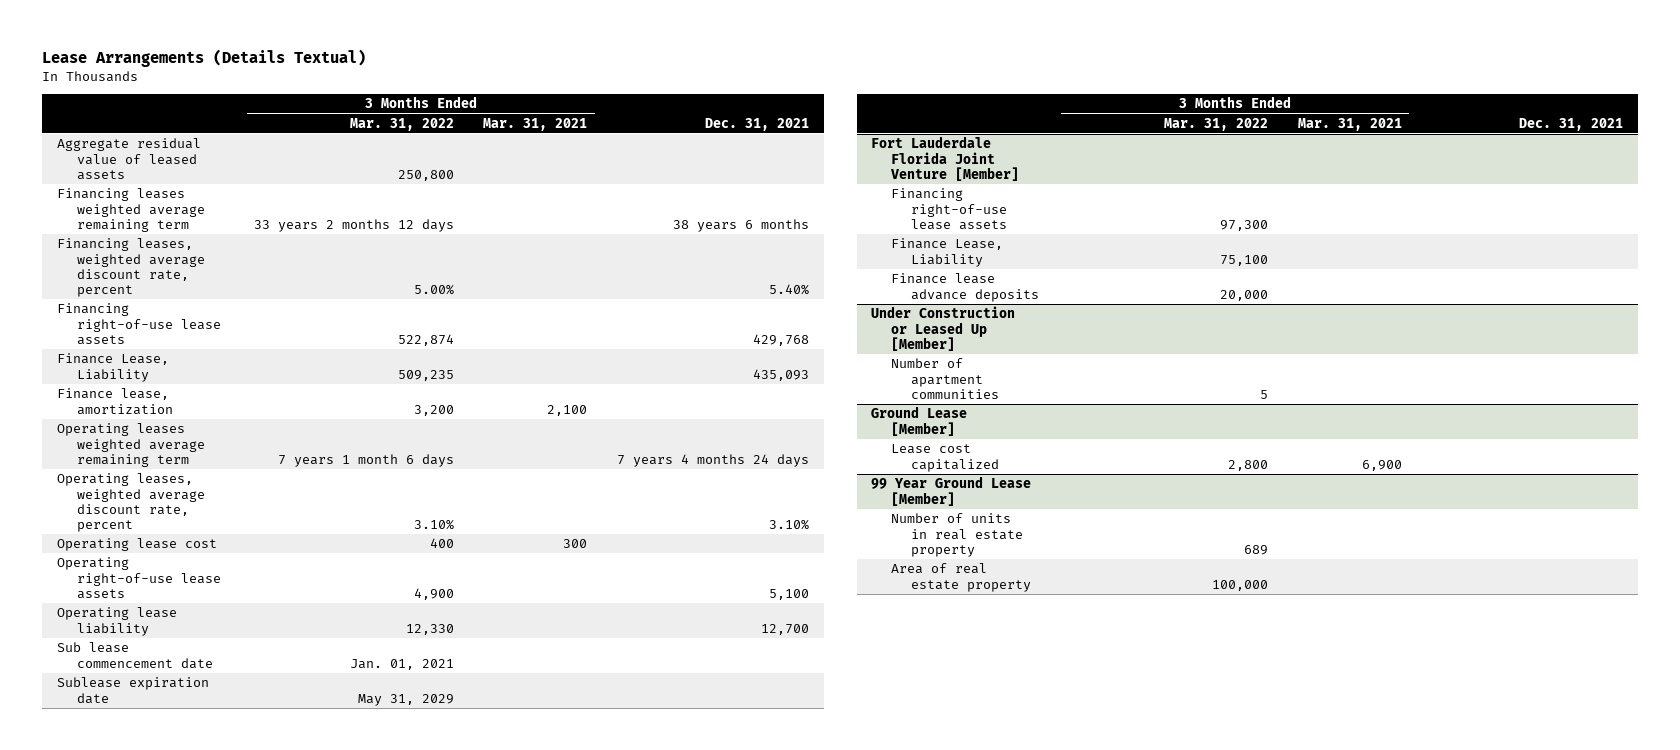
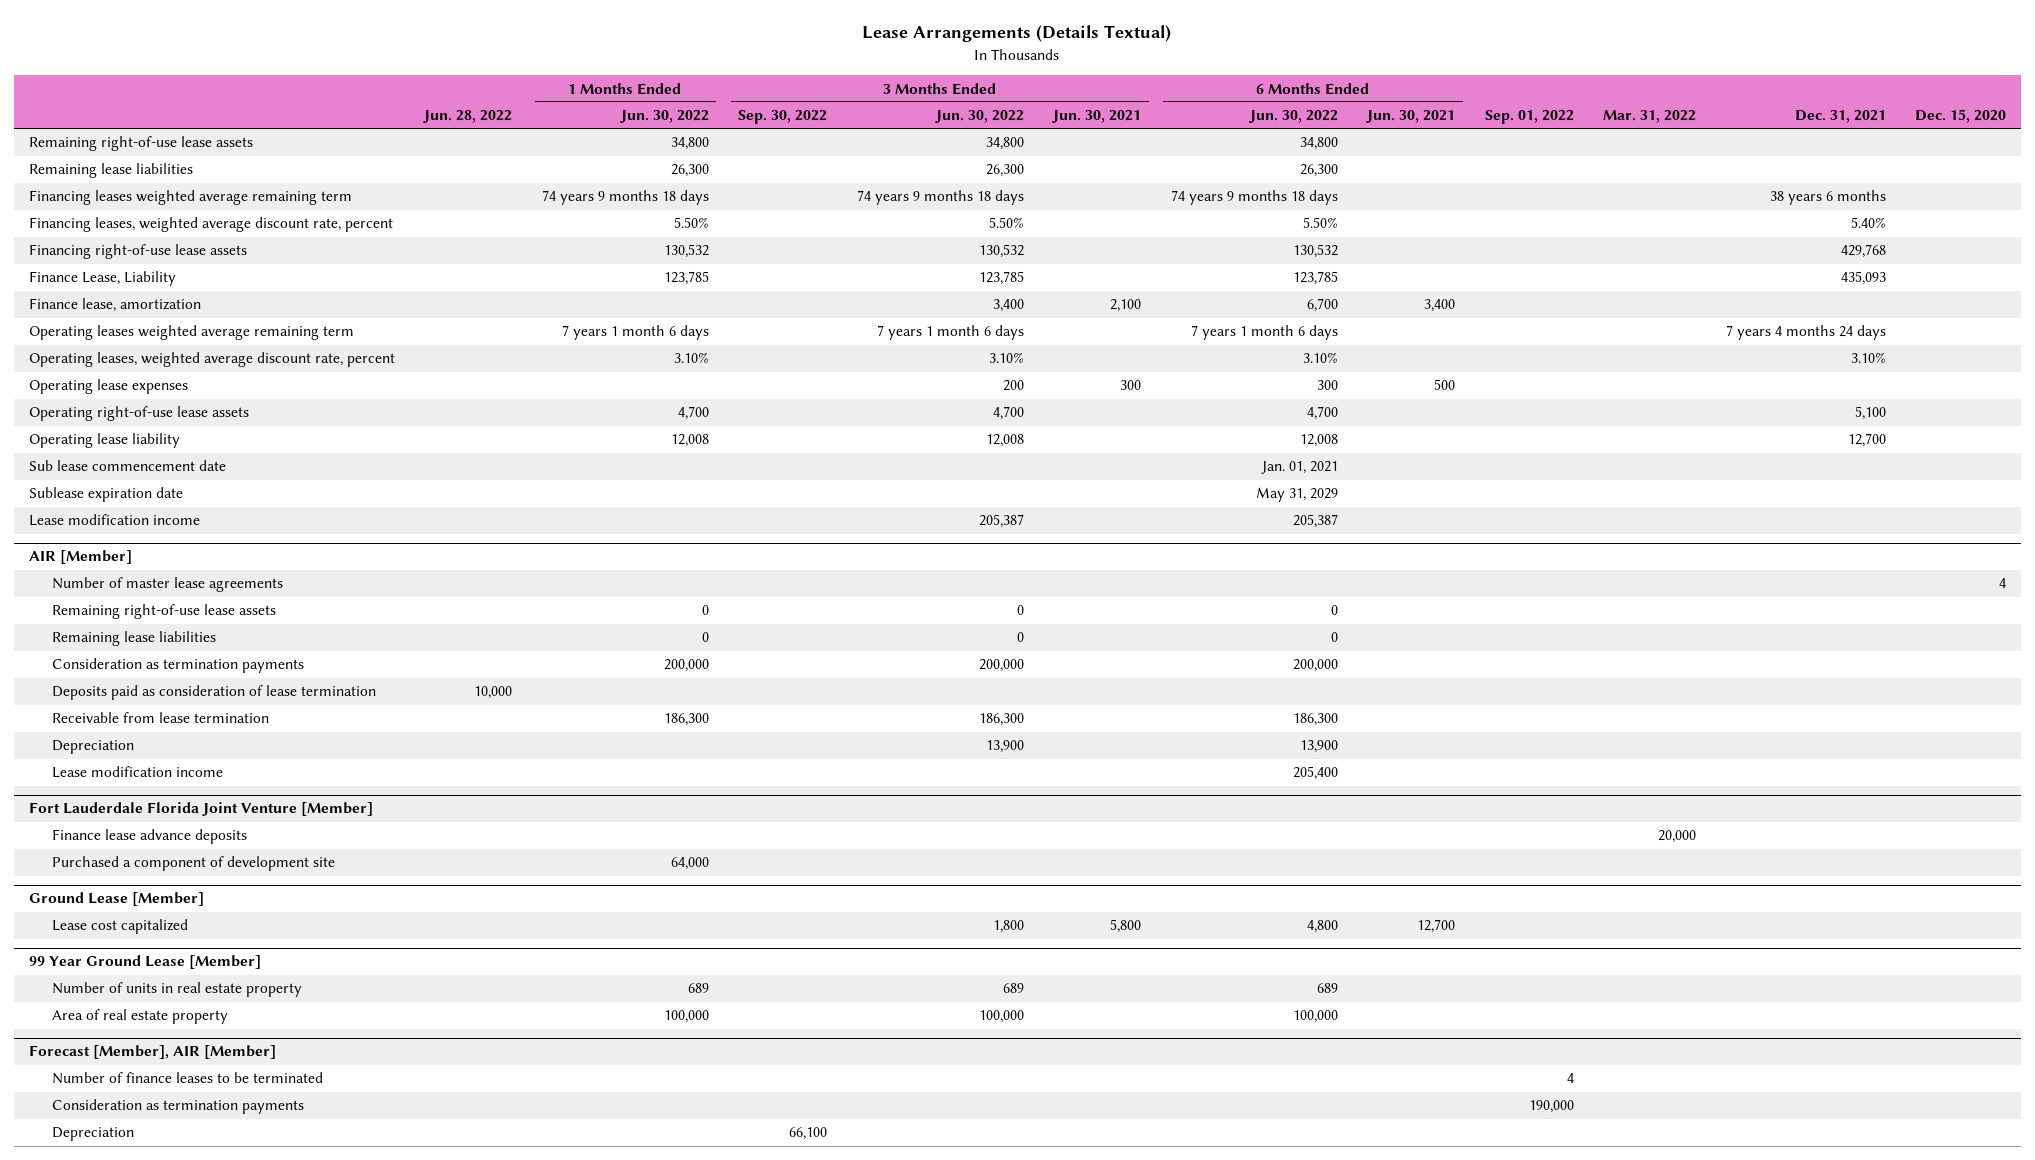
- | 3 Months Ended Mar. 31, 2022 | 3 Months Ended Mar. 31, 2021 | Dec. 31, 2021
+ | Jun. 28, 2022 | 1 Months Ended Jun. 30, 2022 | 3 Months Ended Sep. 30, 2022 | 3 Months Ended Jun. 30, 2022 | 3 Months Ended Jun. 30, 2021 | 6 Months Ended Jun. 30, 2022 | 6 Months Ended Jun. 30, 2021 | Sep. 01, 2022 | Mar. 31, 2022 | Dec. 31, 2021 | Dec. 15, 2020
- Aggregate residual value of leased assets | 250,800 | |
+ Remaining right-of-use lease assets | | 34,800 | | 34,800 | | 34,800 | | | | |
+ Remaining lease liabilities | | 26,300 | | 26,300 | | 26,300 | | | | |
- Operating lease cost | 400 | 300 |
+ Operating lease expenses | | | | 200 | 300 | 300 | 500 | | | |
+ Lease modification income | | | | 205,387 | | 205,387 | | | | |
+ AIR [Member]
+ Number of master lease agreements | | | | | | | | | | | 4
+ Remaining right-of-use lease assets | | 0 | | 0 | | 0 | | | | |
+ Remaining lease liabilities | | 0 | | 0 | | 0 | | | | |
+ Consideration as termination payments | | 200,000 | | 200,000 | | 200,000 | | | | |
+ Deposits paid as consideration of lease termination | 10,000 | | | | | | | | | |
+ Receivable from lease termination | | 186,300 | | 186,300 | | 186,300 | | | | |
+ Depreciation | | | | 13,900 | | 13,900 | | | | |
+ Lease modification income | | | | | | 205,400 | | | | |
@ Fort Lauderdale Florida Joint Venture [Member]
- Financing right-of-use lease assets | 97,300 | |
- Finance Lease, Liability | 75,100 | |
- Under Construction or Leased Up [Member]
- Number of apartment communities | 5 | |
@ Fort Lauderdale Florida Joint Venture [Member]
+ Purchased a component of development site | | 64,000 | | | | | | | | |
+ Forecast [Member], AIR [Member]
+ Number of finance leases to be terminated | | | | | | | | 4 | | |
+ Consideration as termination payments | | | | | | | | 190,000 | | |
+ Depreciation | | | 66,100 | | | | | | | |

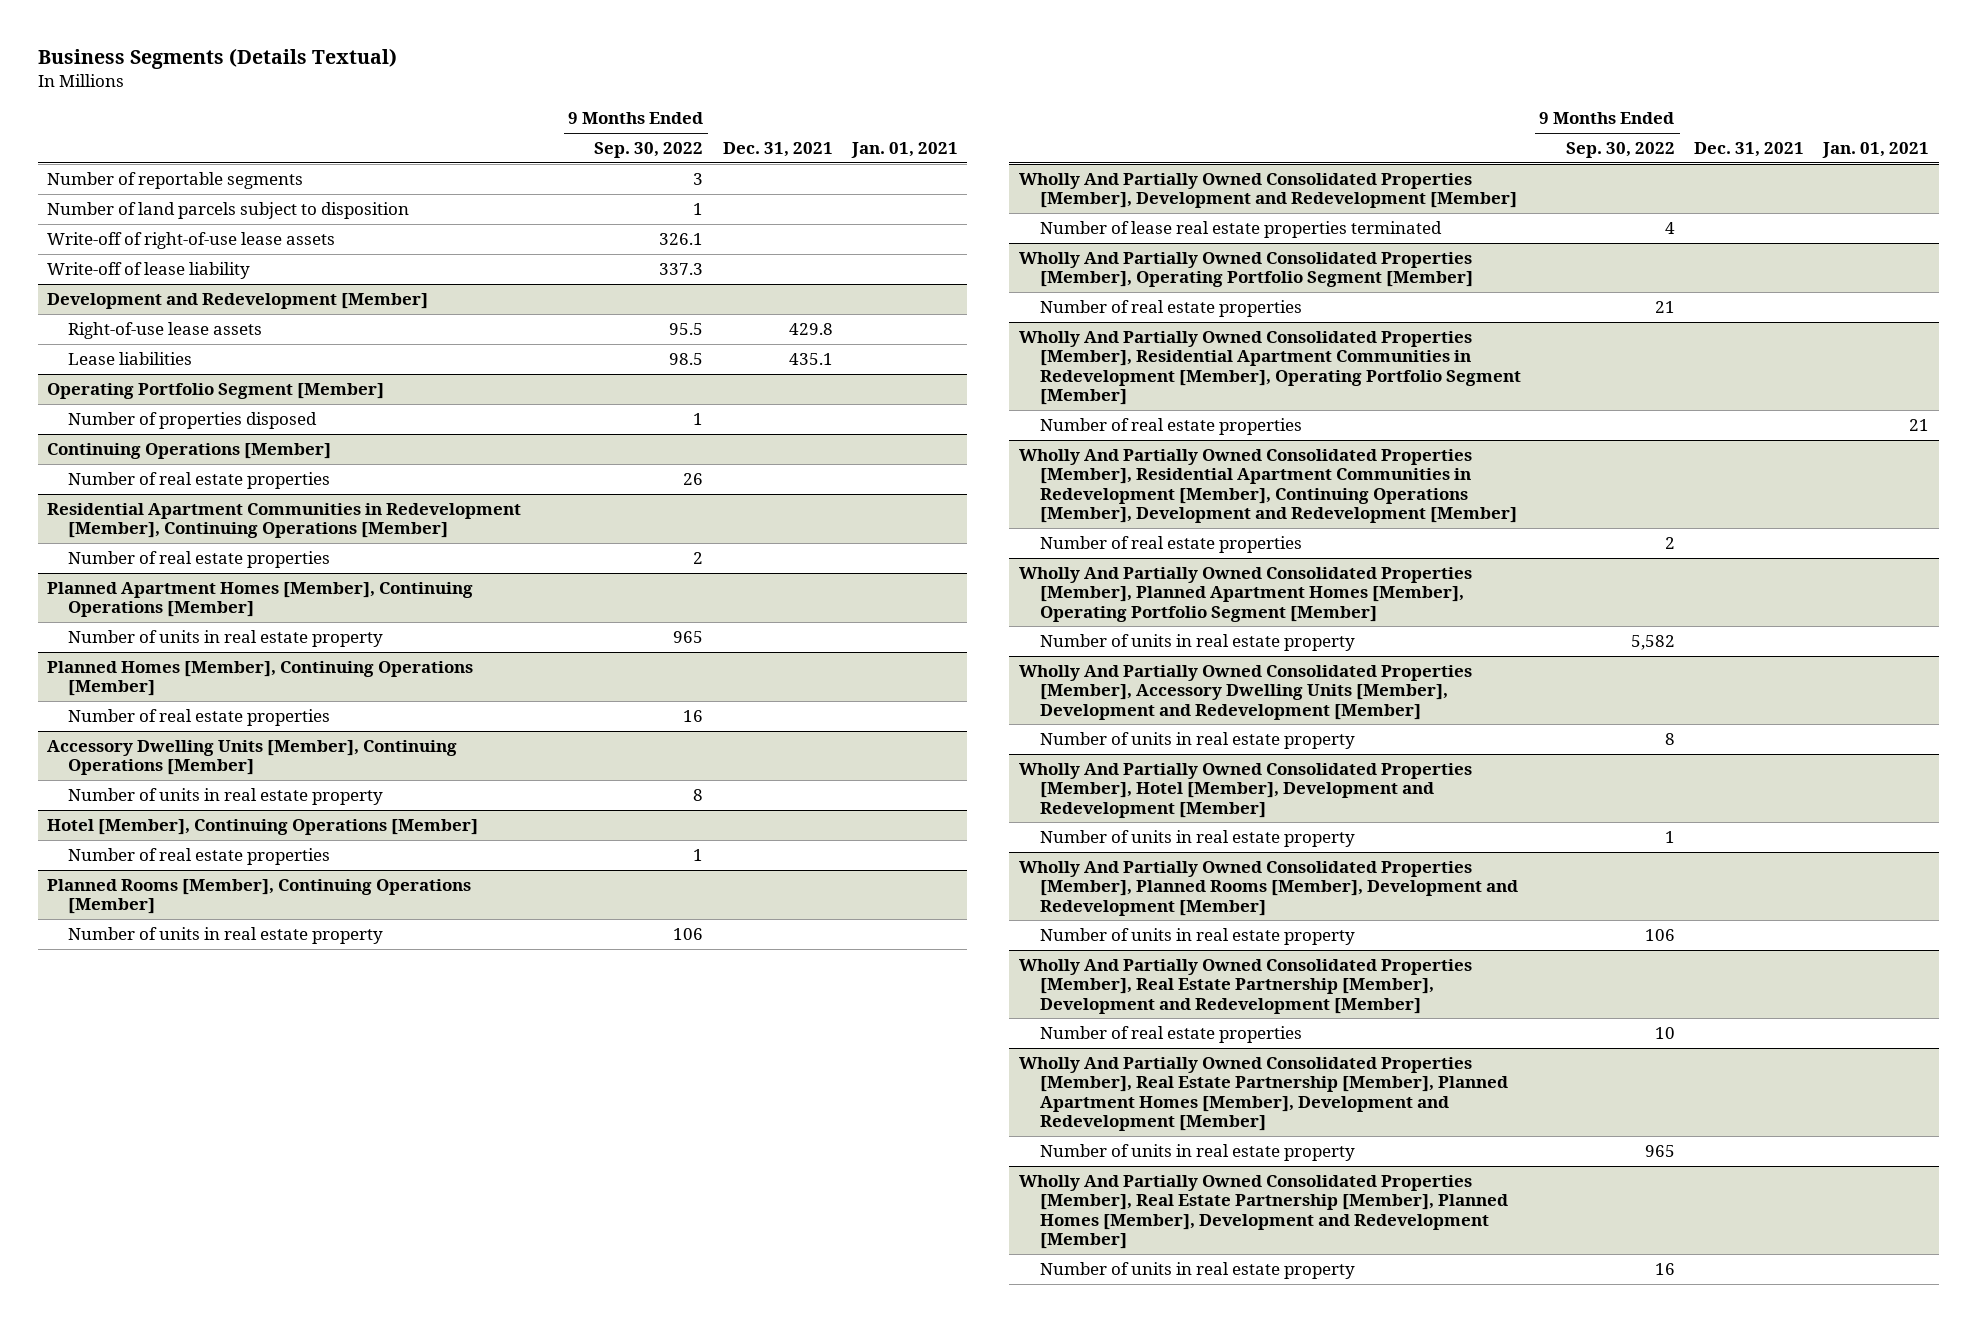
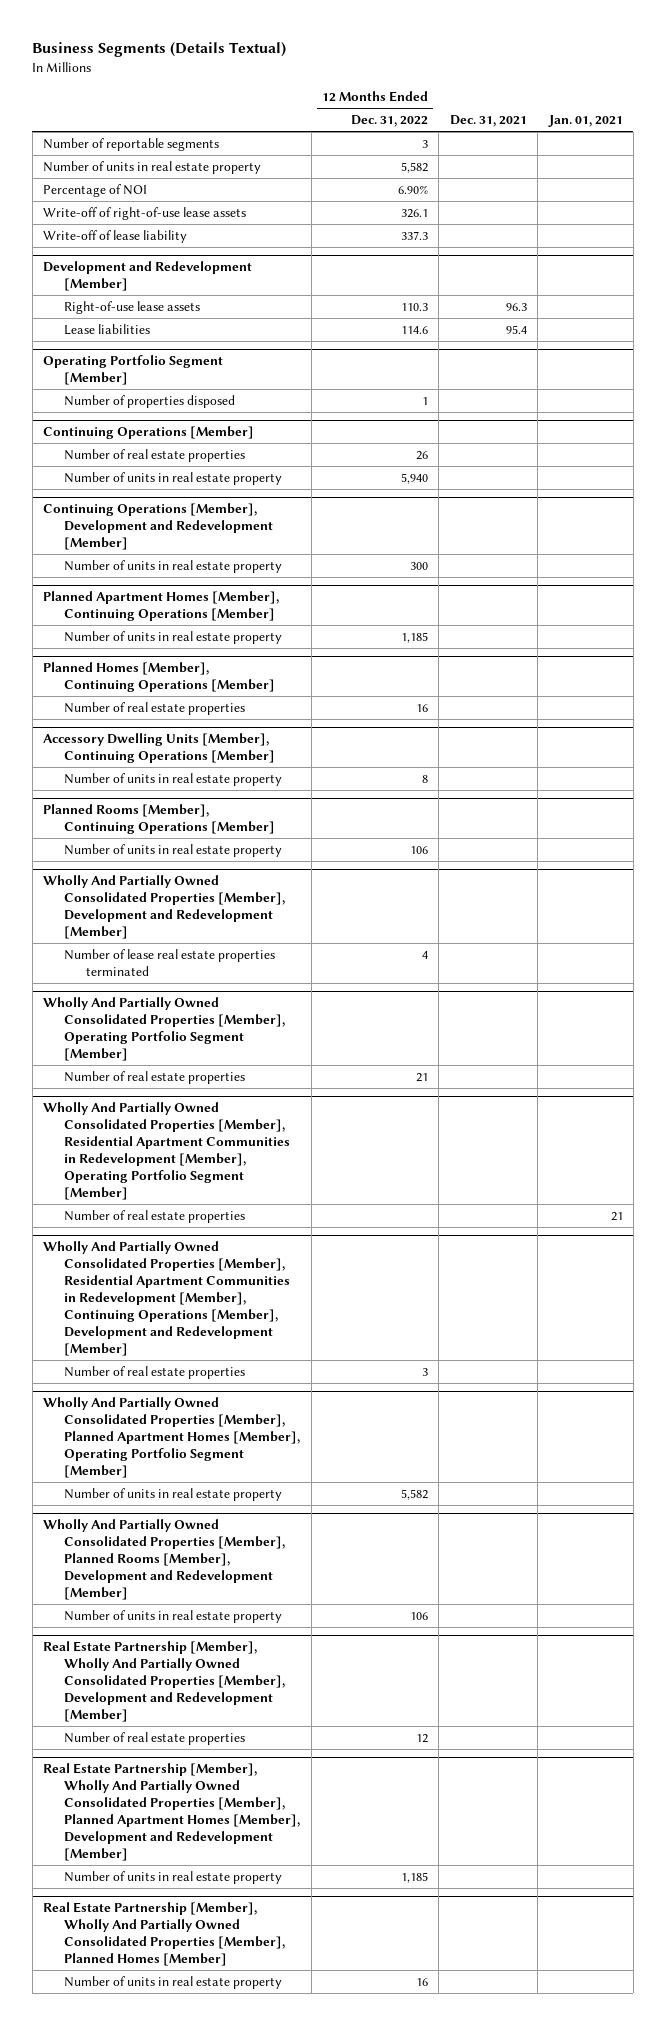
- | 9 Months Ended Sep. 30, 2022 | Dec. 31, 2021 | Jan. 01, 2021
+ | 12 Months Ended Dec. 31, 2022 | Dec. 31, 2021 | Jan. 01, 2021
- Number of land parcels subject to disposition | 1 | |
+ Number of units in real estate property | 5,582 | |
+ Percentage of NOI | 6.90% | |
@ Development and Redevelopment [Member]
- Right-of-use lease assets | 95.5 | 429.8 |
- Lease liabilities | 98.5 | 435.1 |
+ Right-of-use lease assets | 110.3 | 96.3 |
+ Lease liabilities | 114.6 | 95.4 |
- Residential Apartment Communities in Redevelopment [Member], Continuing Operations [Member]
- Number of real estate properties | 2 | |
@ Continuing Operations [Member]
+ Number of units in real estate property | 5,940 | |
+ Continuing Operations [Member], Development and Redevelopment [Member]
+ Number of units in real estate property | 300 | |
- Hotel [Member], Continuing Operations [Member]
- Number of real estate properties | 1 | |
- Wholly And Partially Owned Consolidated Properties [Member], Accessory Dwelling Units [Member], Development and Redevelopment [Member]
- Number of units in real estate property | 8 | |
- Wholly And Partially Owned Consolidated Properties [Member], Hotel [Member], Development and Redevelopment [Member]
- Number of units in real estate property | 1 | |
- Wholly And Partially Owned Consolidated Properties [Member], Real Estate Partnership [Member], Development and Redevelopment [Member]
+ Real Estate Partnership [Member], Wholly And Partially Owned Consolidated Properties [Member], Development and Redevelopment [Member]
- Wholly And Partially Owned Consolidated Properties [Member], Real Estate Partnership [Member], Planned Apartment Homes [Member], Development and Redevelopment [Member]
+ Real Estate Partnership [Member], Wholly And Partially Owned Consolidated Properties [Member], Planned Apartment Homes [Member], Development and Redevelopment [Member]
- Wholly And Partially Owned Consolidated Properties [Member], Real Estate Partnership [Member], Planned Homes [Member], Development and Redevelopment [Member]
+ Real Estate Partnership [Member], Wholly And Partially Owned Consolidated Properties [Member], Planned Homes [Member]

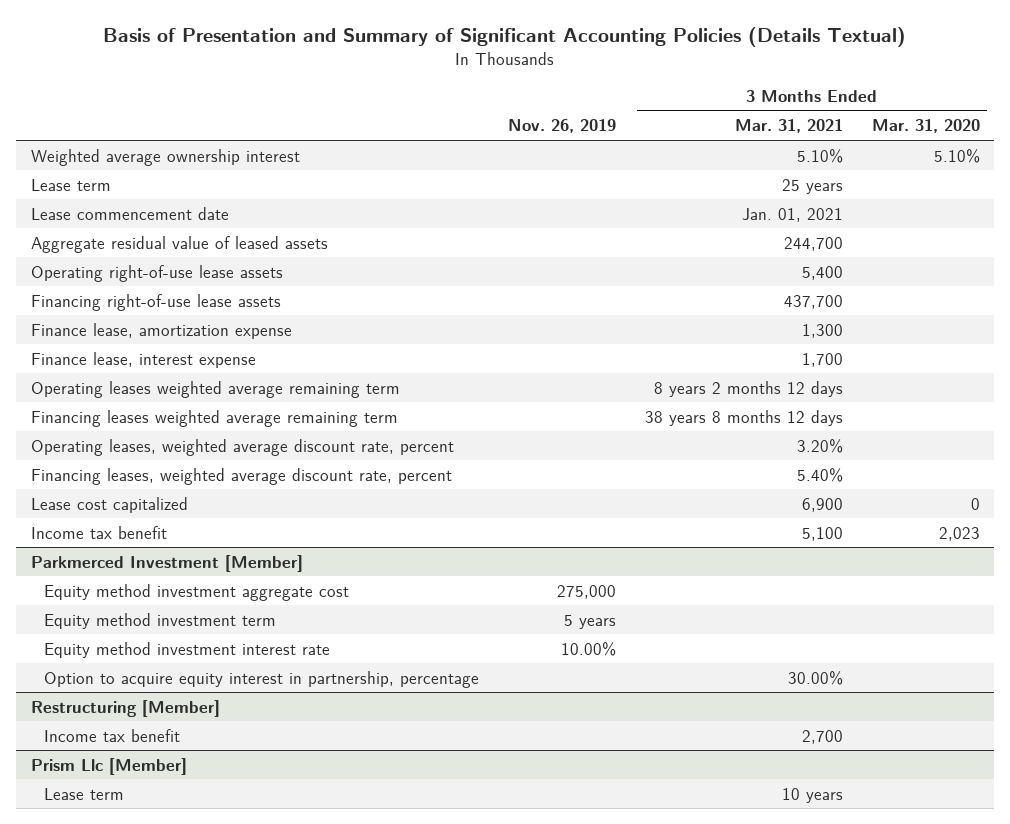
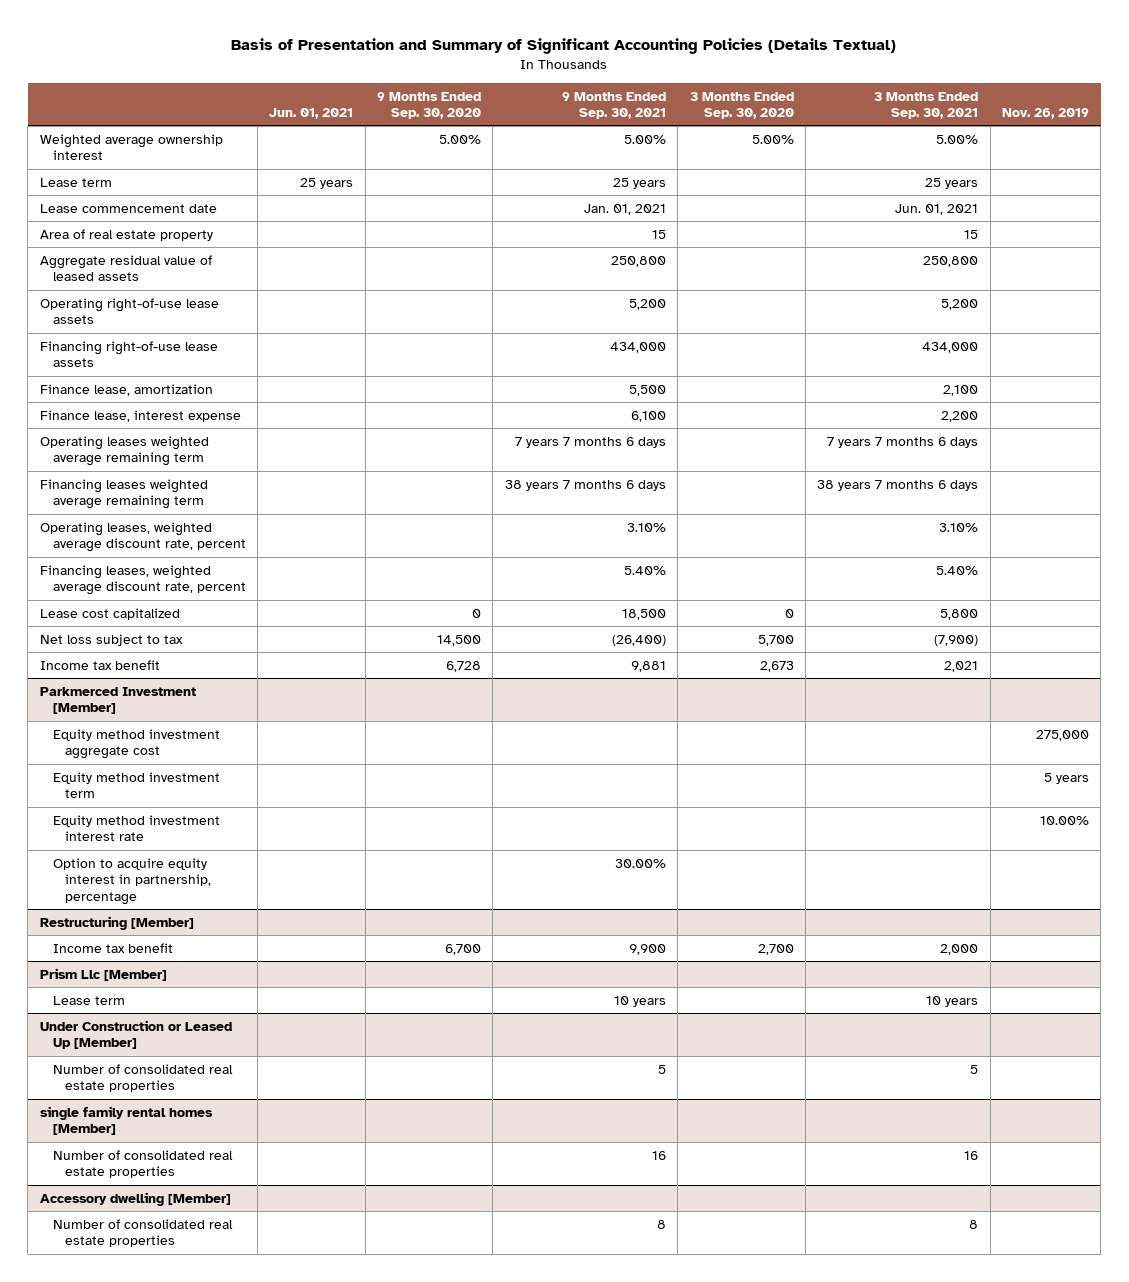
- | Nov. 26, 2019 | 3 Months Ended Mar. 31, 2021 | 3 Months Ended Mar. 31, 2020
+ | Jun. 01, 2021 | 9 Months Ended Sep. 30, 2020 | 9 Months Ended Sep. 30, 2021 | 3 Months Ended Sep. 30, 2020 | 3 Months Ended Sep. 30, 2021 | Nov. 26, 2019
+ Area of real estate property | | | 15 | | 15 |
- Finance lease, amortization expense | | 1,300 |
+ Finance lease, amortization | | | 5,500 | | 2,100 |
+ Net loss subject to tax | | 14,500 | (26,400) | 5,700 | (7,900) |
+ Under Construction or Leased Up [Member]
+ Number of consolidated real estate properties | | | 5 | | 5 |
+ single family rental homes [Member]
+ Number of consolidated real estate properties | | | 16 | | 16 |
+ Accessory dwelling [Member]
+ Number of consolidated real estate properties | | | 8 | | 8 |

